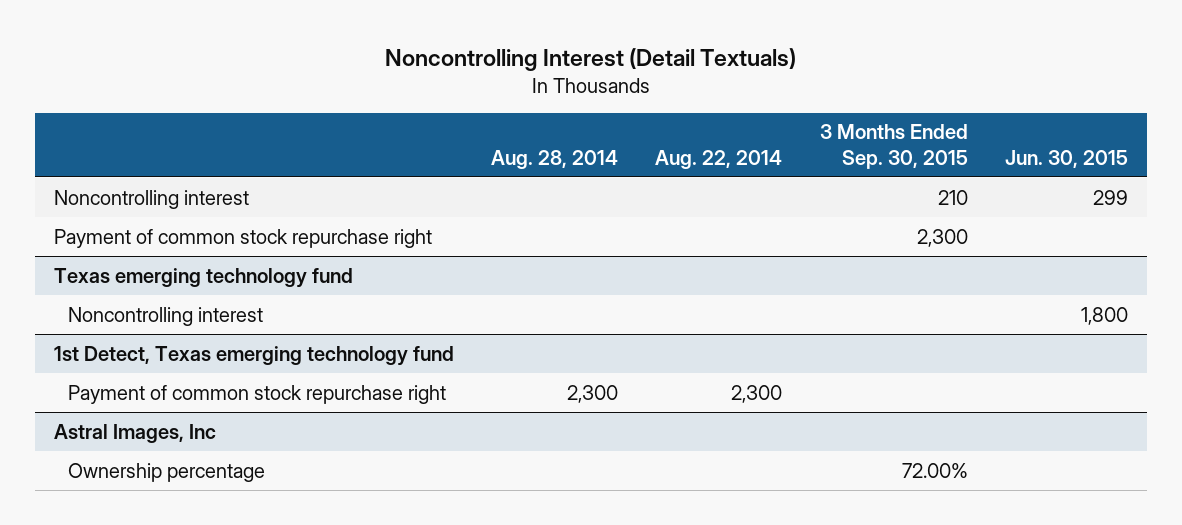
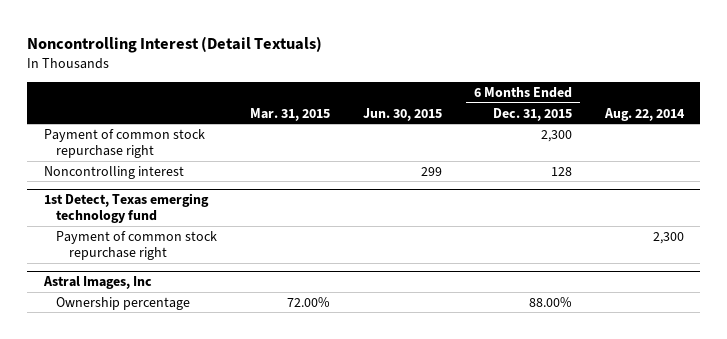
- | Aug. 28, 2014 | Aug. 22, 2014 | 3 Months Ended Sep. 30, 2015 | Jun. 30, 2015
+ | Mar. 31, 2015 | Jun. 30, 2015 | 6 Months Ended Dec. 31, 2015 | Aug. 22, 2014
- Texas emerging technology fund
- Noncontrolling interest | | | | 1,800
moved down: Noncontrolling interest | | 299 | 128 |

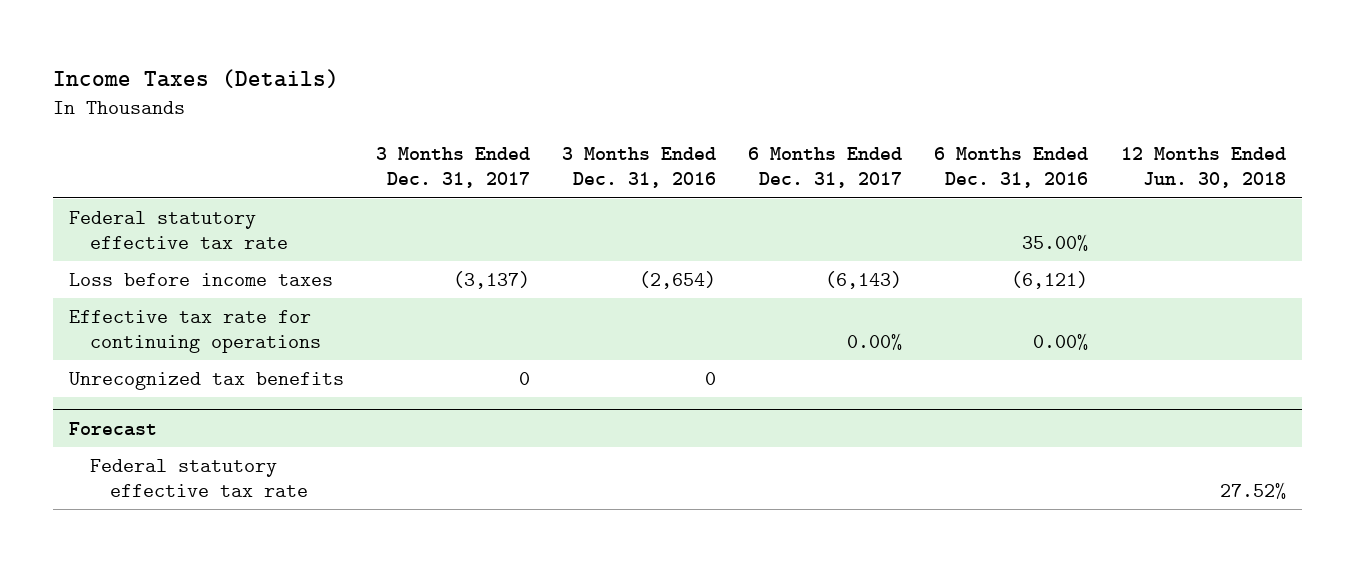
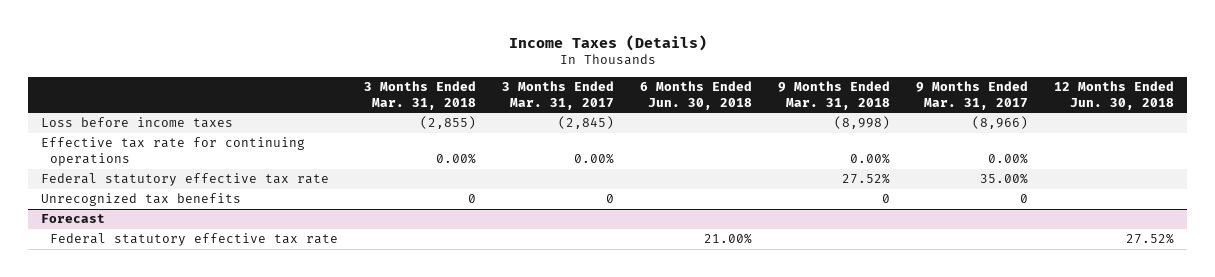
- | 3 Months Ended Dec. 31, 2017 | 3 Months Ended Dec. 31, 2016 | 6 Months Ended Dec. 31, 2017 | 6 Months Ended Dec. 31, 2016 | 12 Months Ended Jun. 30, 2018
+ | 3 Months Ended Mar. 31, 2018 | 3 Months Ended Mar. 31, 2017 | 6 Months Ended Jun. 30, 2018 | 9 Months Ended Mar. 31, 2018 | 9 Months Ended Mar. 31, 2017 | 12 Months Ended Jun. 30, 2018
moved down: Federal statutory effective tax rate | | | | 27.52% | 35.00% |

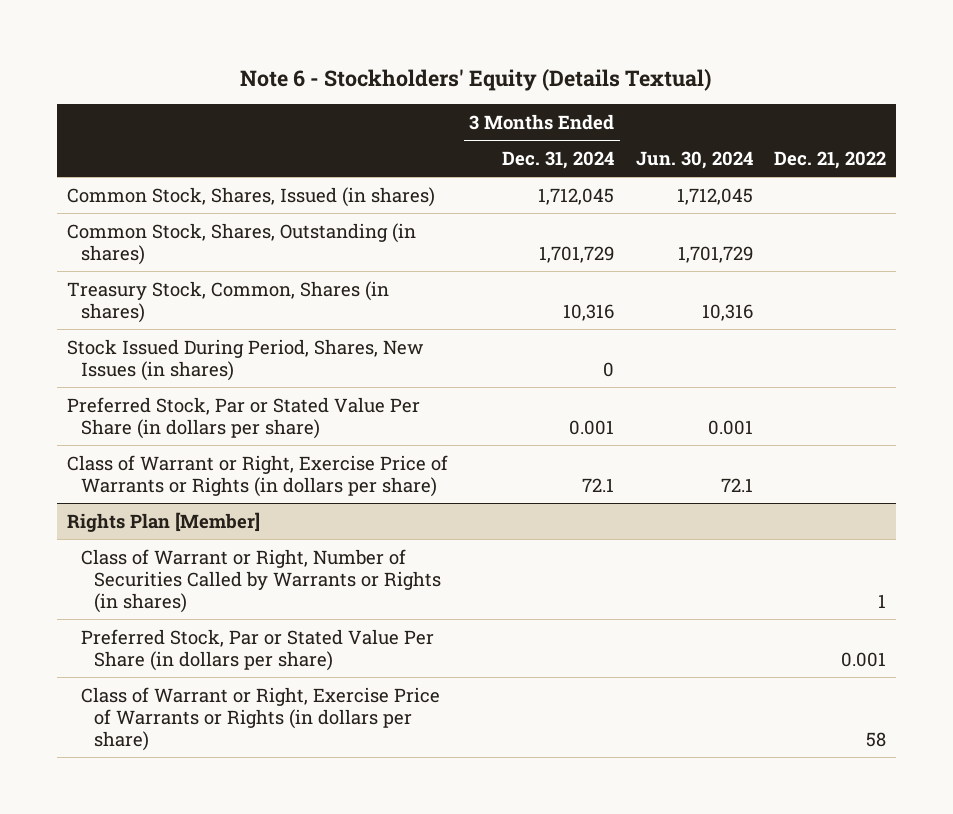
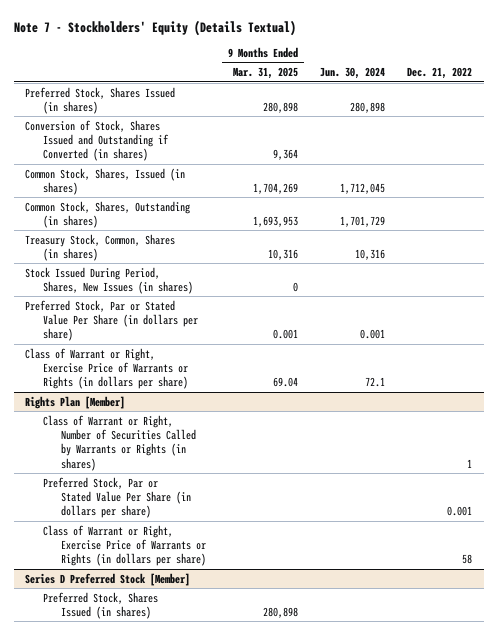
- Note 6 - Stockholders' Equity (Details Textual)
+ Note 7 - Stockholders' Equity (Details Textual)
- | 3 Months Ended Dec. 31, 2024 | Jun. 30, 2024 | Dec. 21, 2022
+ | 9 Months Ended Mar. 31, 2025 | Jun. 30, 2024 | Dec. 21, 2022
+ Preferred Stock, Shares Issued (in shares) | 280,898 | 280,898 |
+ Conversion of Stock, Shares Issued and Outstanding if Converted (in shares) | 9,364 | |
+ Series D Preferred Stock [Member]
+ Preferred Stock, Shares Issued (in shares) | 280,898 | |

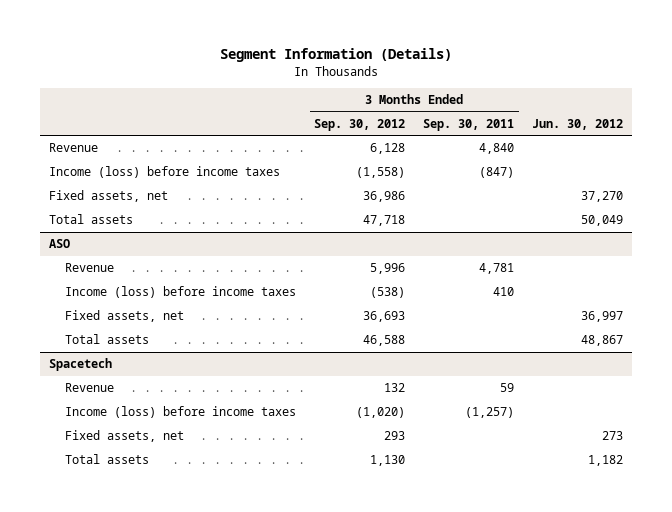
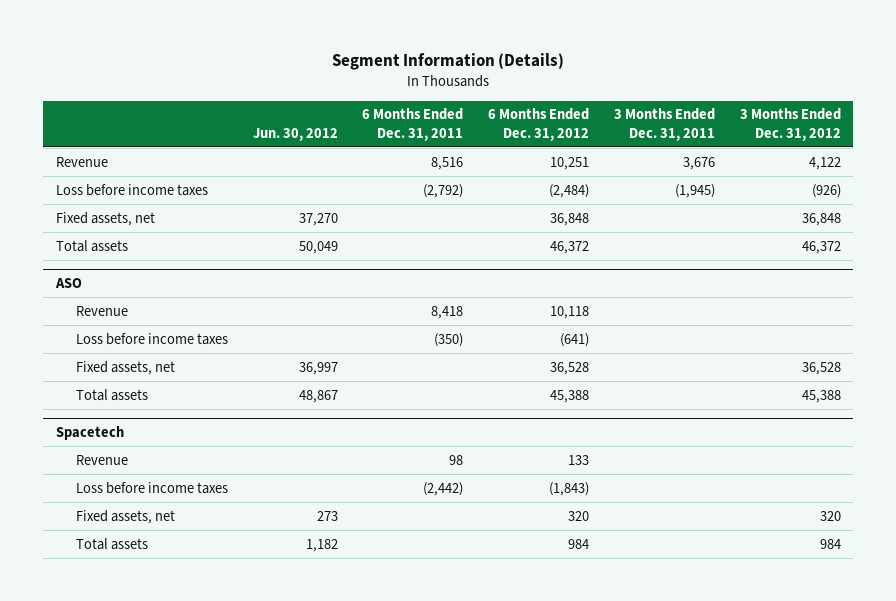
- | 3 Months Ended Sep. 30, 2012 | 3 Months Ended Sep. 30, 2011 | Jun. 30, 2012
+ | Jun. 30, 2012 | 6 Months Ended Dec. 31, 2011 | 6 Months Ended Dec. 31, 2012 | 3 Months Ended Dec. 31, 2011 | 3 Months Ended Dec. 31, 2012
- Income (loss) before income taxes | (1,558) | (847) |
+ Loss before income taxes | | (2,792) | (2,484) | (1,945) | (926)
@ ASO
- Income (loss) before income taxes | (538) | 410 |
+ Loss before income taxes | | (350) | (641) | |
@ Spacetech
- Income (loss) before income taxes | (1,020) | (1,257) |
+ Loss before income taxes | | (2,442) | (1,843) | |

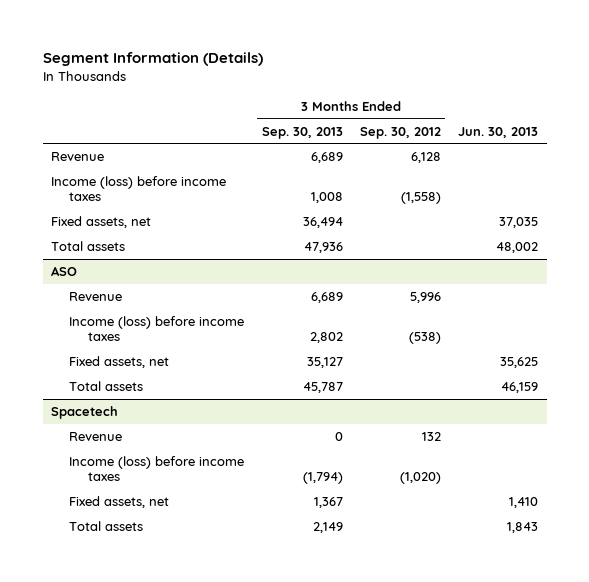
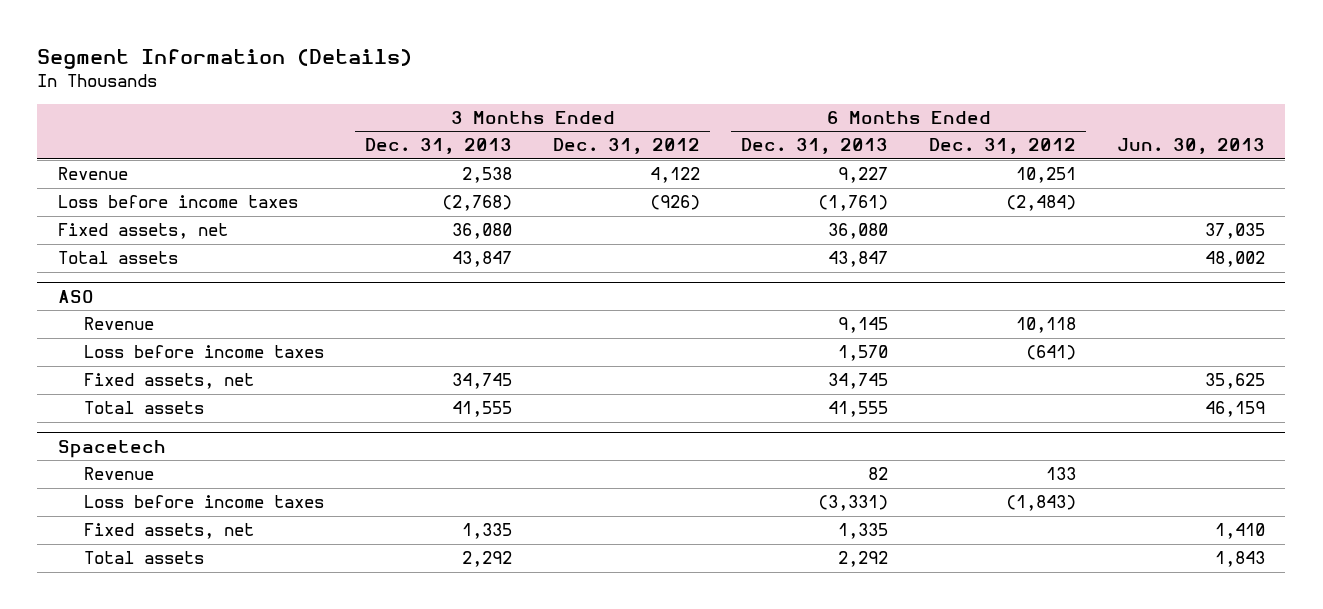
- | 3 Months Ended Sep. 30, 2013 | 3 Months Ended Sep. 30, 2012 | Jun. 30, 2013
+ | 3 Months Ended Dec. 31, 2013 | 3 Months Ended Dec. 31, 2012 | 6 Months Ended Dec. 31, 2013 | 6 Months Ended Dec. 31, 2012 | Jun. 30, 2013
- Income (loss) before income taxes | 1,008 | (1,558) |
+ Loss before income taxes | (2,768) | (926) | (1,761) | (2,484) |
@ ASO
- Income (loss) before income taxes | 2,802 | (538) |
+ Loss before income taxes | | | 1,570 | (641) |
@ Spacetech
- Income (loss) before income taxes | (1,794) | (1,020) |
+ Loss before income taxes | | | (3,331) | (1,843) |

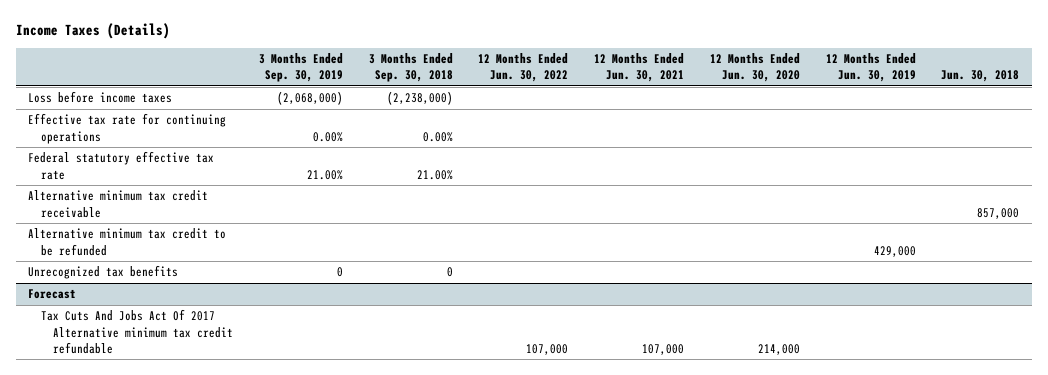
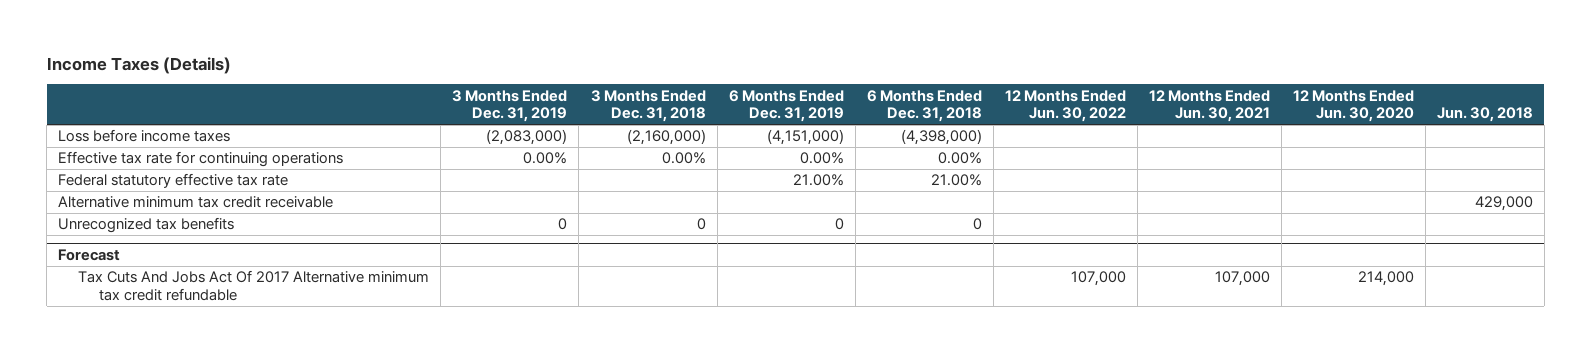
- | 3 Months Ended Sep. 30, 2019 | 3 Months Ended Sep. 30, 2018 | 12 Months Ended Jun. 30, 2022 | 12 Months Ended Jun. 30, 2021 | 12 Months Ended Jun. 30, 2020 | 12 Months Ended Jun. 30, 2019 | Jun. 30, 2018
+ | 3 Months Ended Dec. 31, 2019 | 3 Months Ended Dec. 31, 2018 | 6 Months Ended Dec. 31, 2019 | 6 Months Ended Dec. 31, 2018 | 12 Months Ended Jun. 30, 2022 | 12 Months Ended Jun. 30, 2021 | 12 Months Ended Jun. 30, 2020 | Jun. 30, 2018
- Alternative minimum tax credit receivable | | | | | | | 857,000
- Alternative minimum tax credit to be refunded | | | | | | 429,000 |
+ Alternative minimum tax credit receivable | | | | | | | | 429,000

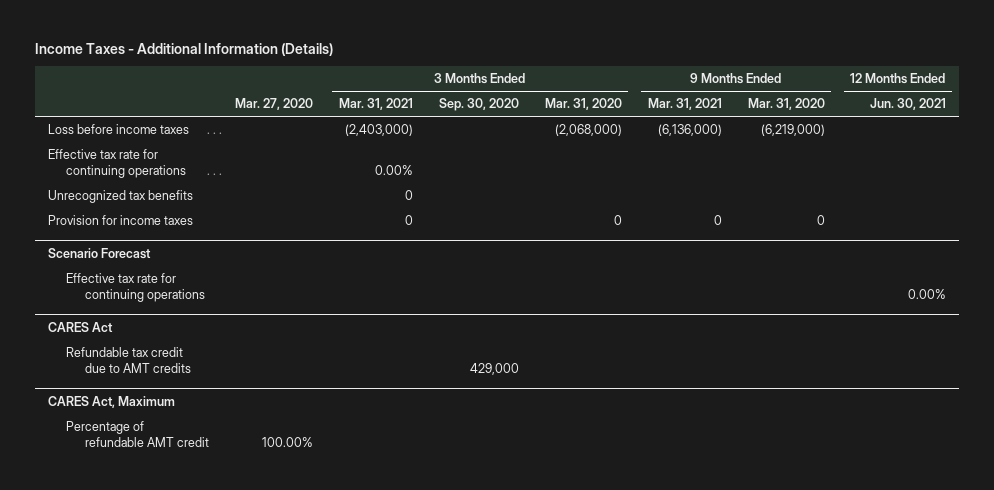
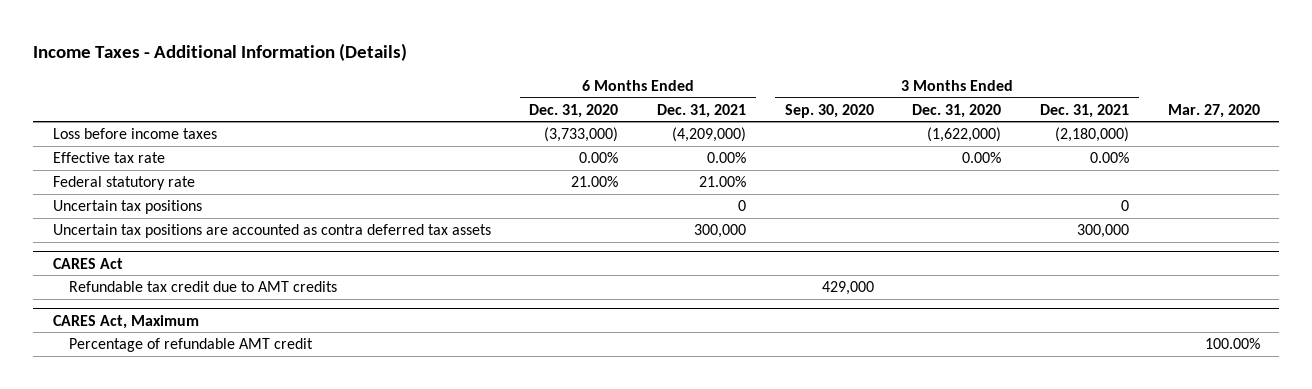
- | Mar. 27, 2020 | 3 Months Ended Mar. 31, 2021 | 3 Months Ended Sep. 30, 2020 | 3 Months Ended Mar. 31, 2020 | 9 Months Ended Mar. 31, 2021 | 9 Months Ended Mar. 31, 2020 | 12 Months Ended Jun. 30, 2021
+ | 6 Months Ended Dec. 31, 2020 | 6 Months Ended Dec. 31, 2021 | 3 Months Ended Sep. 30, 2020 | 3 Months Ended Dec. 31, 2020 | 3 Months Ended Dec. 31, 2021 | Mar. 27, 2020
- Effective tax rate for continuing operations | | 0.00% | | | | |
- Unrecognized tax benefits | | 0 | | | | |
- Provision for income taxes | | 0 | | 0 | 0 | 0 |
- Scenario Forecast
- Effective tax rate for continuing operations | | | | | | | 0.00%
+ Effective tax rate | 0.00% | 0.00% | | 0.00% | 0.00% |
+ Federal statutory rate | 21.00% | 21.00% | | | |
+ Uncertain tax positions | | 0 | | | 0 |
+ Uncertain tax positions are accounted as contra deferred tax assets | | 300,000 | | | 300,000 |

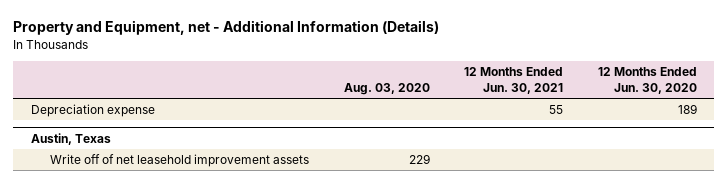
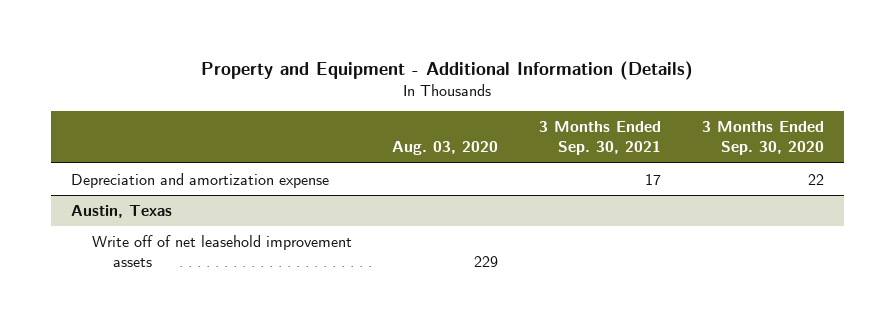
- Property and Equipment, net - Additional Information (Details)
+ Property and Equipment - Additional Information (Details)
- | Aug. 03, 2020 | 12 Months Ended Jun. 30, 2021 | 12 Months Ended Jun. 30, 2020
+ | Aug. 03, 2020 | 3 Months Ended Sep. 30, 2021 | 3 Months Ended Sep. 30, 2020
- Depreciation expense | | 55 | 189
+ Depreciation and amortization expense | | 17 | 22

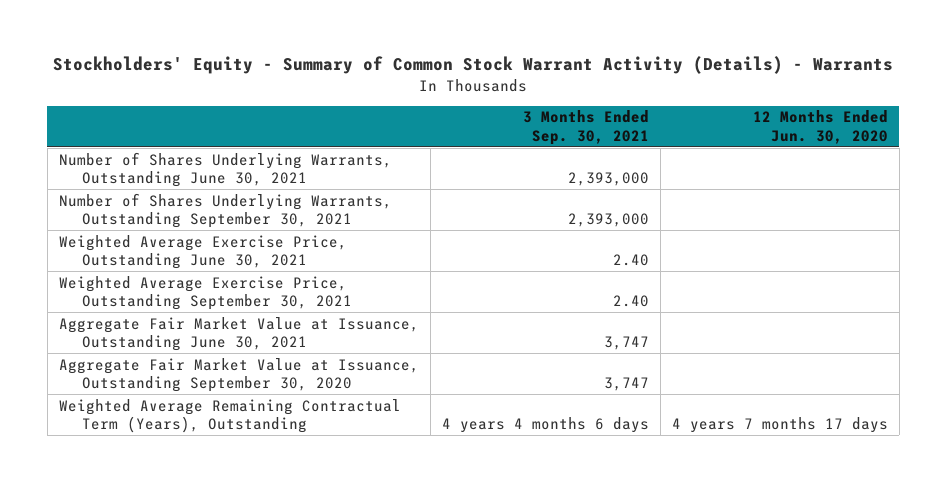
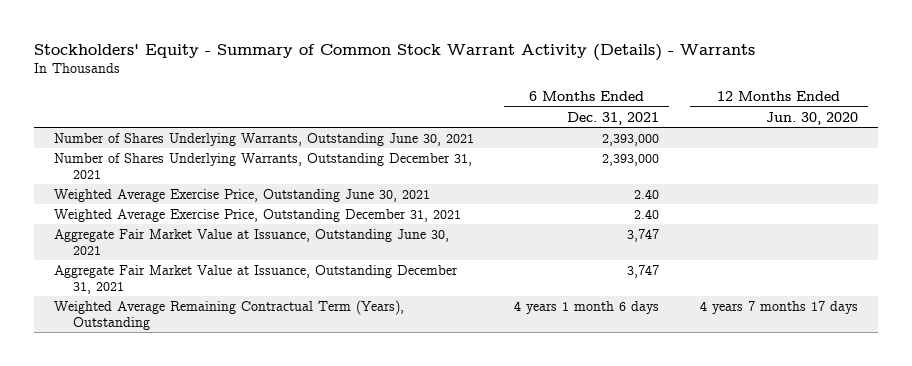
- | 3 Months Ended Sep. 30, 2021 | 12 Months Ended Jun. 30, 2020
+ | 6 Months Ended Dec. 31, 2021 | 12 Months Ended Jun. 30, 2020
- Number of Shares Underlying Warrants, Outstanding September 30, 2021 | 2,393,000 |
+ Number of Shares Underlying Warrants, Outstanding December 31, 2021 | 2,393,000 |
- Weighted Average Exercise Price, Outstanding September 30, 2021 | 2.40 |
+ Weighted Average Exercise Price, Outstanding December 31, 2021 | 2.40 |
- Aggregate Fair Market Value at Issuance, Outstanding September 30, 2020 | 3,747 |
+ Aggregate Fair Market Value at Issuance, Outstanding December 31, 2021 | 3,747 |

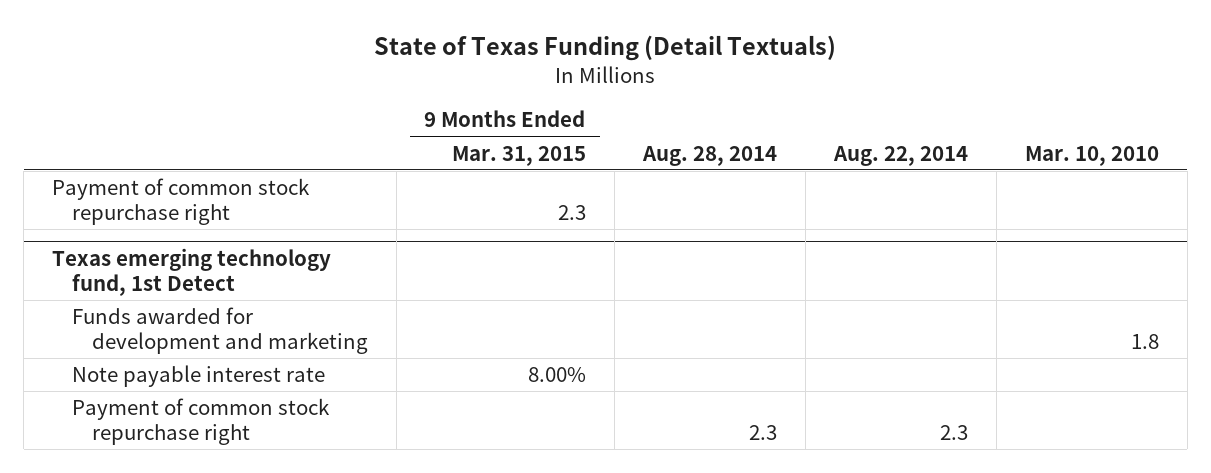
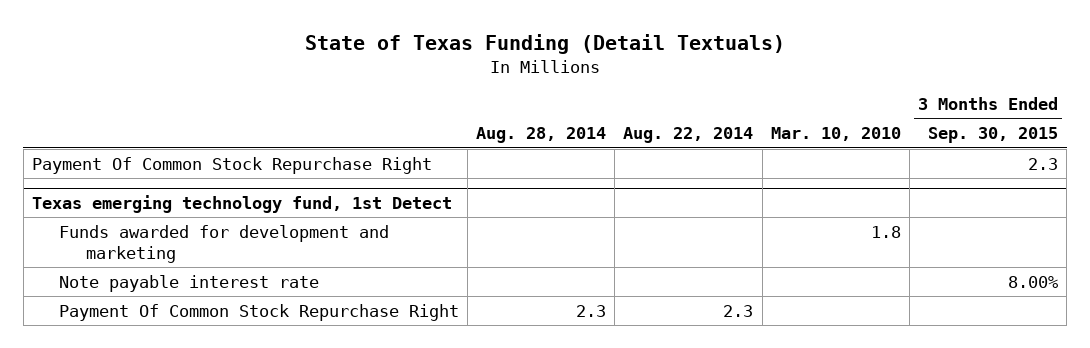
- | 9 Months Ended Mar. 31, 2015 | Aug. 28, 2014 | Aug. 22, 2014 | Mar. 10, 2010
+ | Aug. 28, 2014 | Aug. 22, 2014 | Mar. 10, 2010 | 3 Months Ended Sep. 30, 2015
- Payment of common stock repurchase right | 2.3 | | |
+ Payment Of Common Stock Repurchase Right | | | | 2.3
@ Texas emerging technology fund, 1st Detect
- Payment of common stock repurchase right | | 2.3 | 2.3 |
+ Payment Of Common Stock Repurchase Right | 2.3 | 2.3 | |

